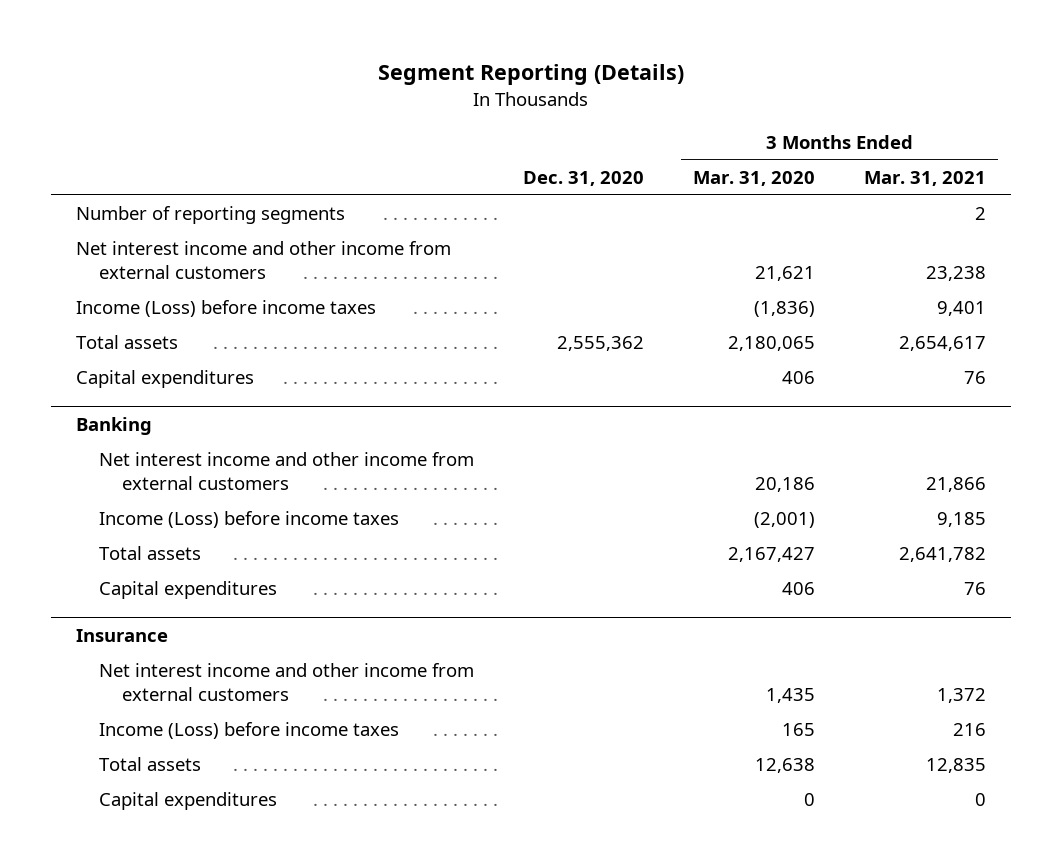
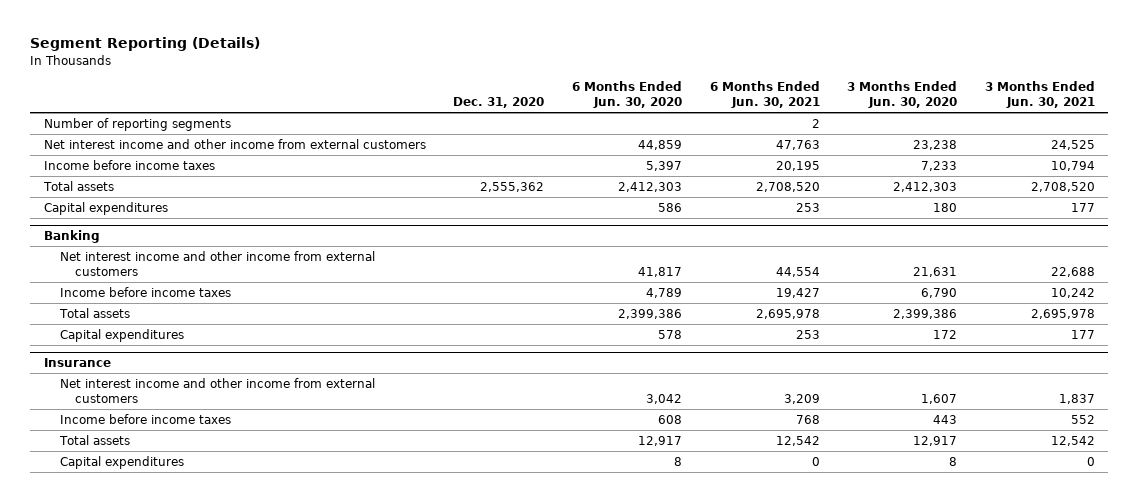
- | Dec. 31, 2020 | 3 Months Ended Mar. 31, 2020 | 3 Months Ended Mar. 31, 2021
+ | Dec. 31, 2020 | 6 Months Ended Jun. 30, 2020 | 6 Months Ended Jun. 30, 2021 | 3 Months Ended Jun. 30, 2020 | 3 Months Ended Jun. 30, 2021
- Income (Loss) before income taxes | | (1,836) | 9,401
+ Income before income taxes | | 5,397 | 20,195 | 7,233 | 10,794
@ Banking
- Income (Loss) before income taxes | | (2,001) | 9,185
+ Income before income taxes | | 4,789 | 19,427 | 6,790 | 10,242
@ Insurance
- Income (Loss) before income taxes | | 165 | 216
+ Income before income taxes | | 608 | 768 | 443 | 552

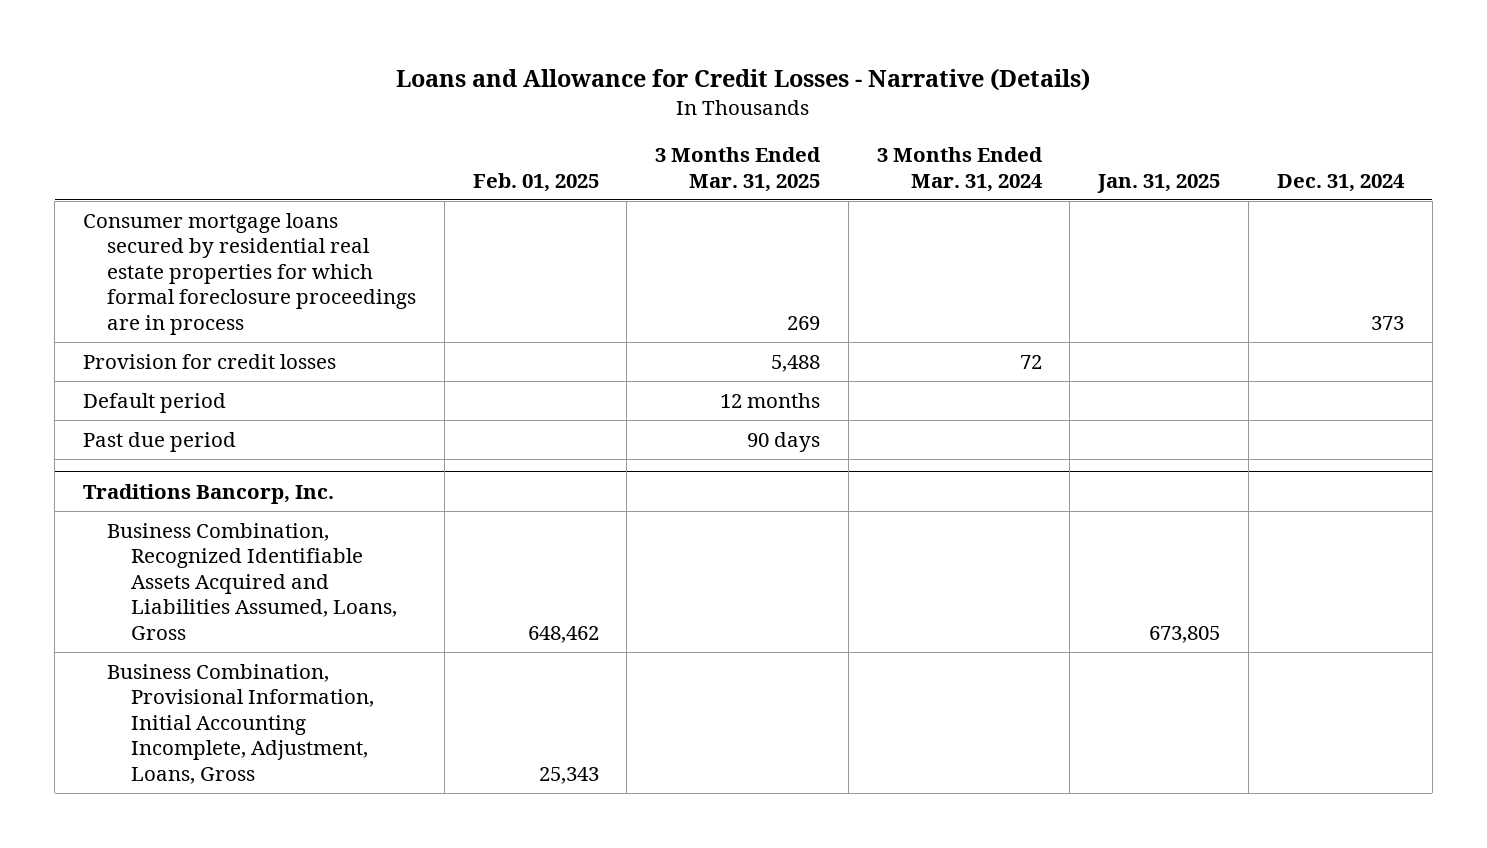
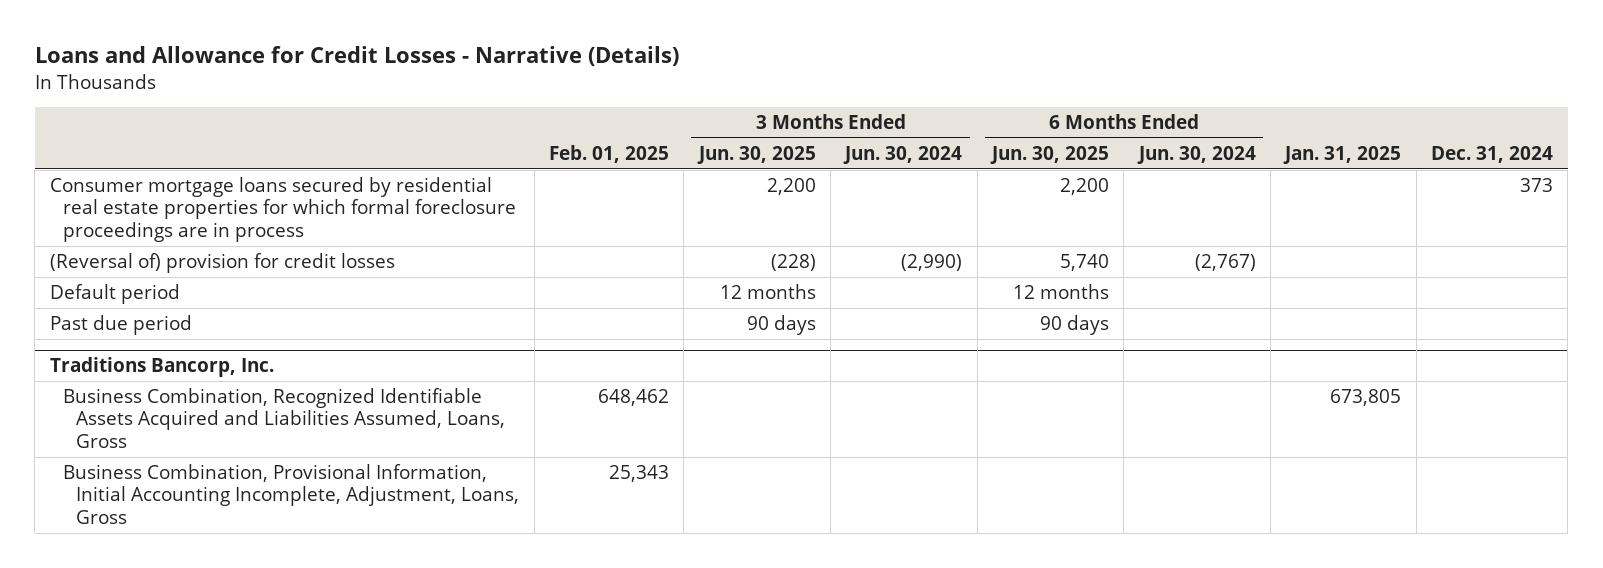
- | Feb. 01, 2025 | 3 Months Ended Mar. 31, 2025 | 3 Months Ended Mar. 31, 2024 | Jan. 31, 2025 | Dec. 31, 2024
+ | Feb. 01, 2025 | 3 Months Ended Jun. 30, 2025 | 3 Months Ended Jun. 30, 2024 | 6 Months Ended Jun. 30, 2025 | 6 Months Ended Jun. 30, 2024 | Jan. 31, 2025 | Dec. 31, 2024
- Provision for credit losses | | 5,488 | 72 | |
+ (Reversal of) provision for credit losses | | (228) | (2,990) | 5,740 | (2,767) | |

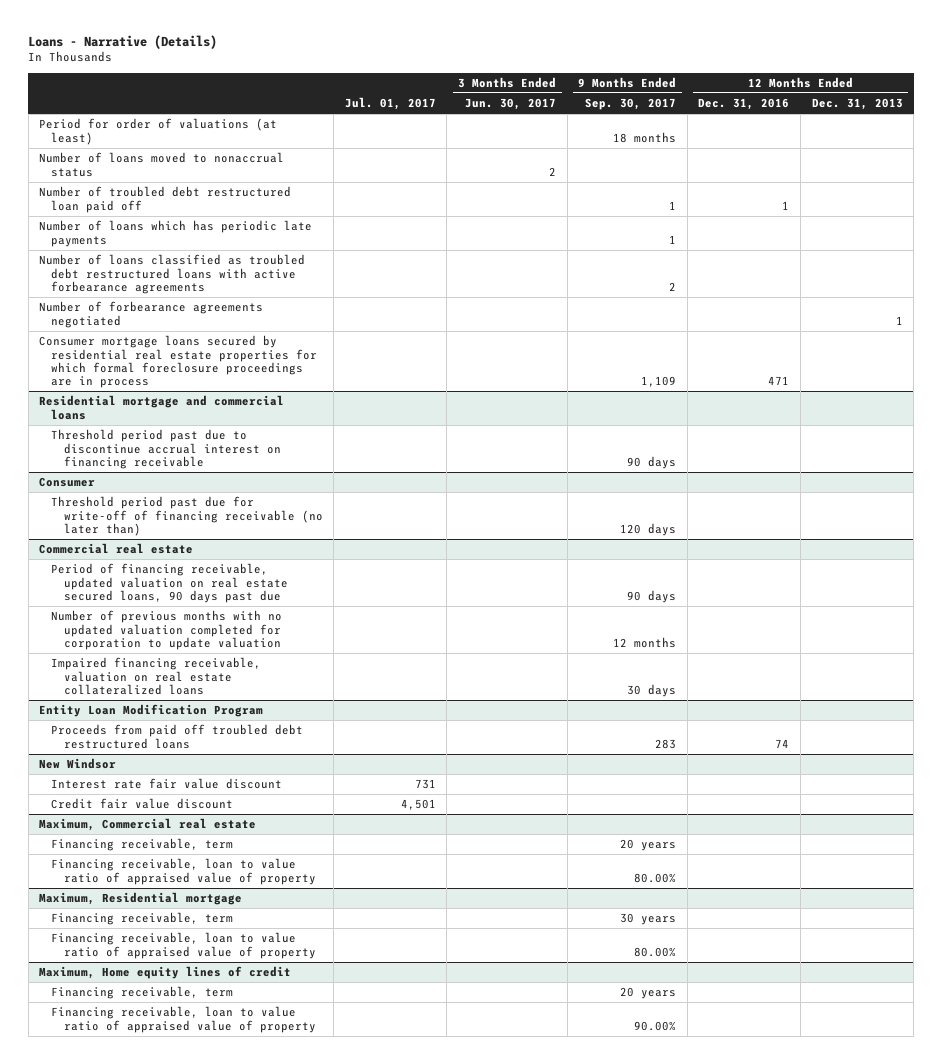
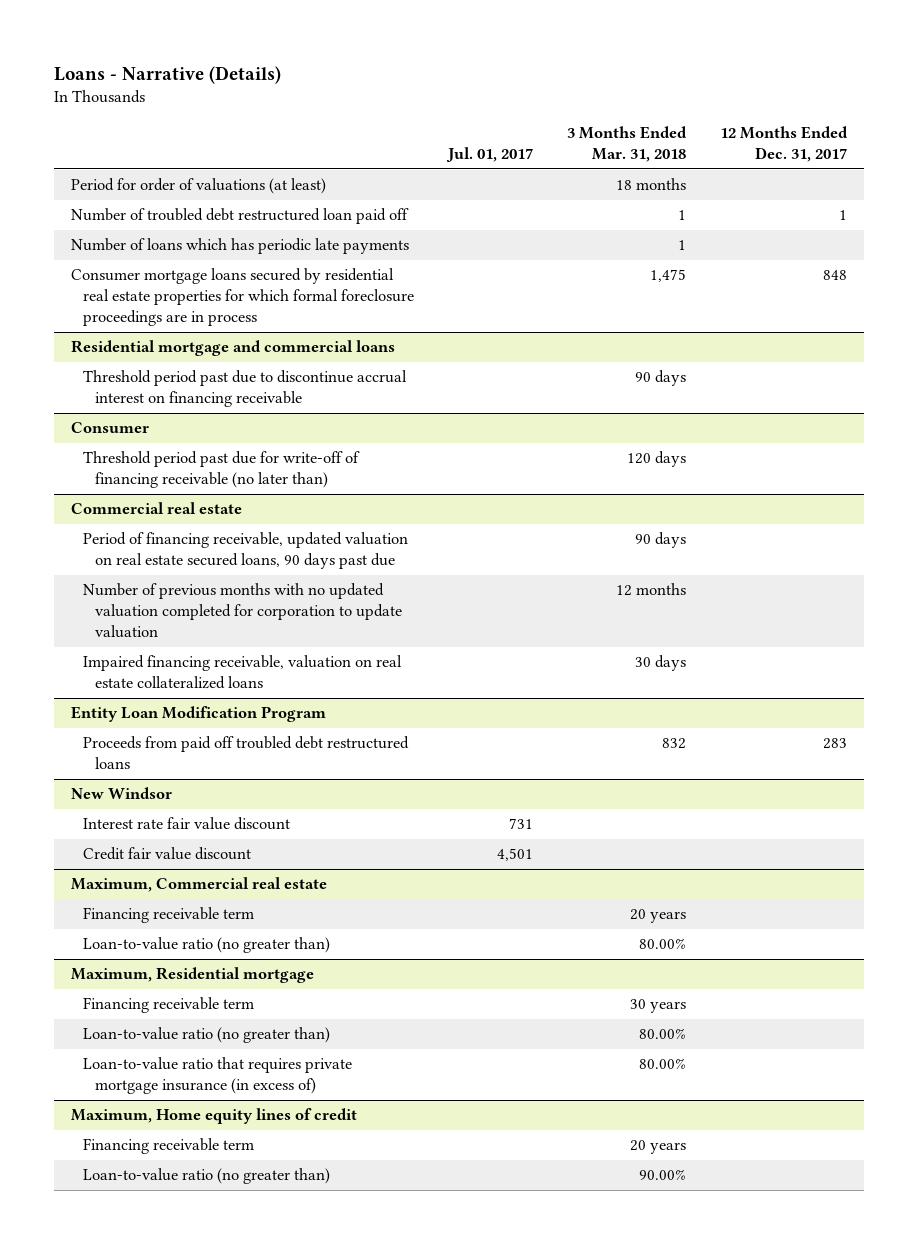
- | Jul. 01, 2017 | 3 Months Ended Jun. 30, 2017 | 9 Months Ended Sep. 30, 2017 | 12 Months Ended Dec. 31, 2016 | 12 Months Ended Dec. 31, 2013
+ | Jul. 01, 2017 | 3 Months Ended Mar. 31, 2018 | 12 Months Ended Dec. 31, 2017
- Number of loans moved to nonaccrual status | | 2 | | |
- Number of loans classified as troubled debt restructured loans with active forbearance agreements | | | 2 | |
- Number of forbearance agreements negotiated | | | | | 1
@ Maximum, Commercial real estate
- Financing receivable, term | | | 20 years | |
- Financing receivable, loan to value ratio of appraised value of property | | | 80.00% | |
+ Financing receivable term | | 20 years |
+ Loan-to-value ratio (no greater than) | | 80.00% |
@ Maximum, Residential mortgage
- Financing receivable, term | | | 30 years | |
- Financing receivable, loan to value ratio of appraised value of property | | | 80.00% | |
+ Financing receivable term | | 30 years |
+ Loan-to-value ratio (no greater than) | | 80.00% |
+ Loan-to-value ratio that requires private mortgage insurance (in excess of) | | 80.00% |
@ Maximum, Home equity lines of credit
- Financing receivable, term | | | 20 years | |
- Financing receivable, loan to value ratio of appraised value of property | | | 90.00% | |
+ Financing receivable term | | 20 years |
+ Loan-to-value ratio (no greater than) | | 90.00% |

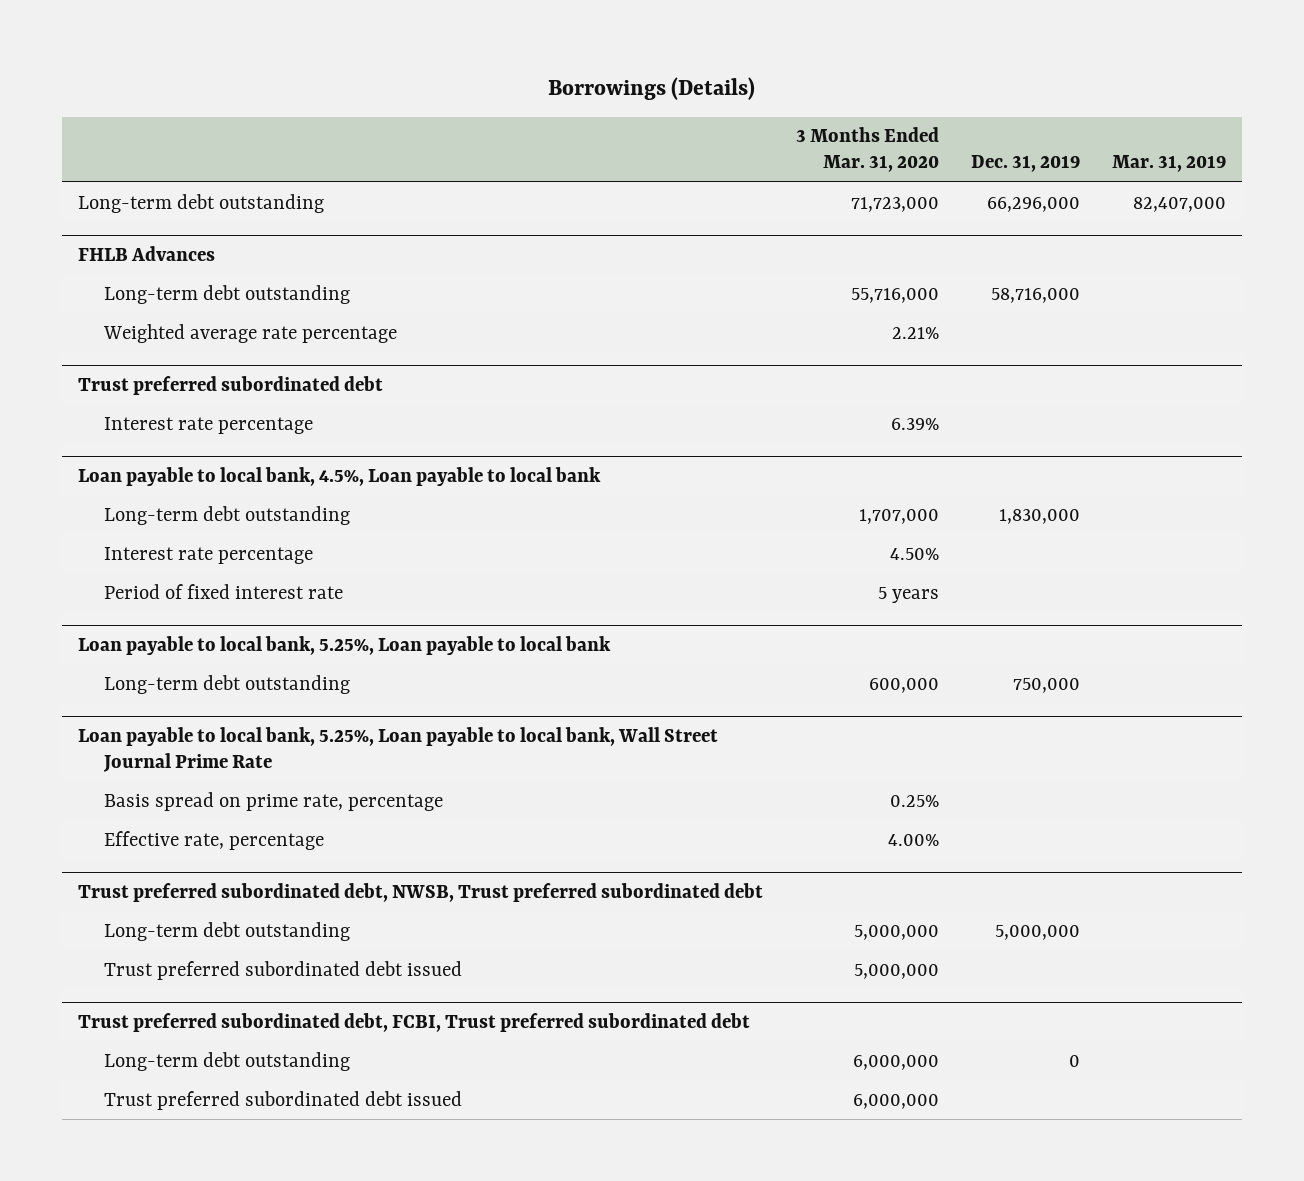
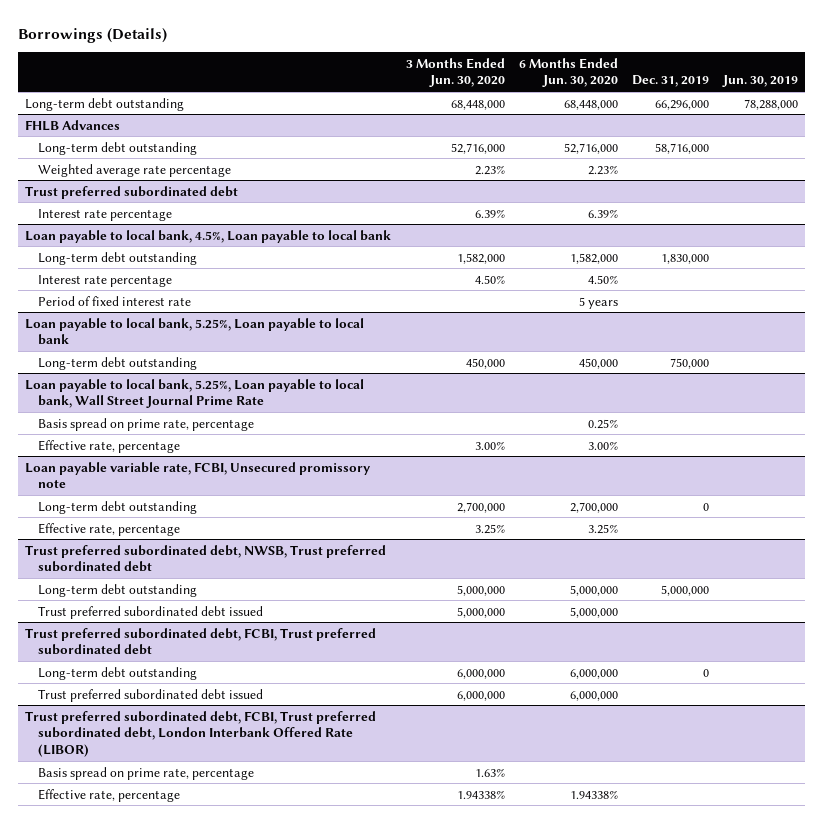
- | 3 Months Ended Mar. 31, 2020 | Dec. 31, 2019 | Mar. 31, 2019
+ | 3 Months Ended Jun. 30, 2020 | 6 Months Ended Jun. 30, 2020 | Dec. 31, 2019 | Jun. 30, 2019
+ Loan payable variable rate, FCBI, Unsecured promissory note
+ Long-term debt outstanding | 2,700,000 | 2,700,000 | 0 |
+ Effective rate, percentage | 3.25% | 3.25% | |
+ Trust preferred subordinated debt, FCBI, Trust preferred subordinated debt, London Interbank Offered Rate (LIBOR)
+ Basis spread on prime rate, percentage | 1.63% | | |
+ Effective rate, percentage | 1.94338% | 1.94338% | |

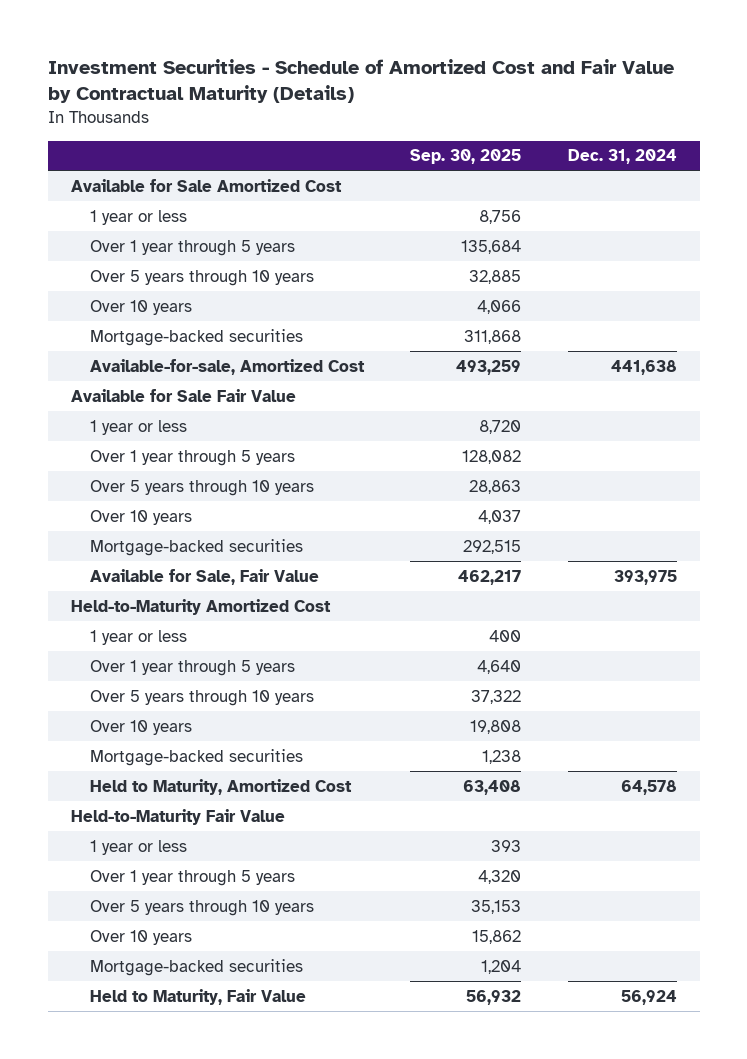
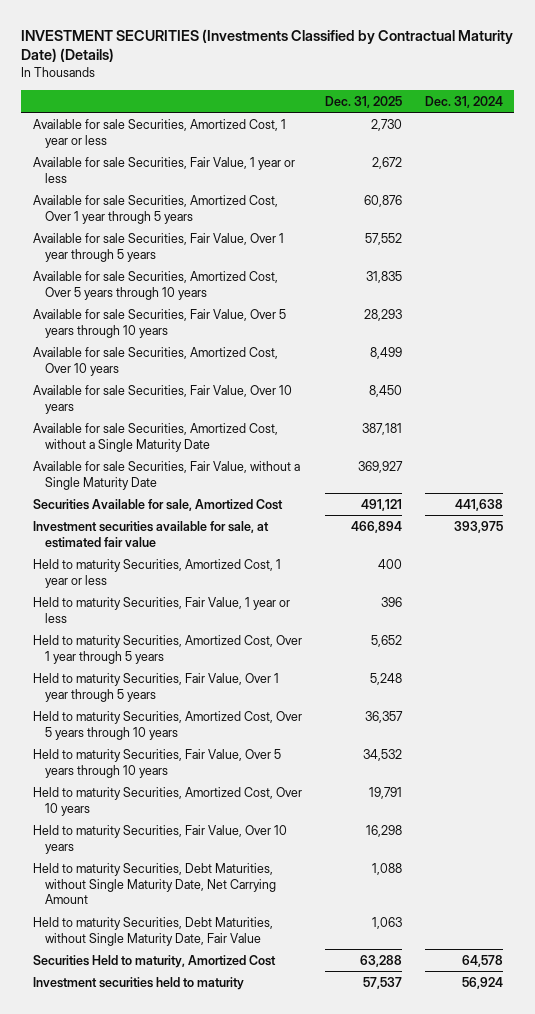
- Investment Securities - Schedule of Amortized Cost and Fair Value by Contractual Maturity (Details)
+ INVESTMENT SECURITIES (Investments Classified by Contractual Maturity Date) (Details)
- | Sep. 30, 2025 | Dec. 31, 2024
+ | Dec. 31, 2025 | Dec. 31, 2024
- Available for Sale Amortized Cost
- 1 year or less | 8,756 |
- Over 1 year through 5 years | 135,684 |
- Over 5 years through 10 years | 32,885 |
- Over 10 years | 4,066 |
- Mortgage-backed securities | 311,868 |
- Available-for-sale, Amortized Cost | 493,259 | 441,638
- Available for Sale Fair Value
- 1 year or less | 8,720 |
- Over 1 year through 5 years | 128,082 |
- Over 5 years through 10 years | 28,863 |
- Over 10 years | 4,037 |
- Mortgage-backed securities | 292,515 |
- Available for Sale, Fair Value | 462,217 | 393,975
- Held-to-Maturity Amortized Cost
- 1 year or less | 400 |
- Over 1 year through 5 years | 4,640 |
- Over 5 years through 10 years | 37,322 |
- Over 10 years | 19,808 |
- Mortgage-backed securities | 1,238 |
- Held to Maturity, Amortized Cost | 63,408 | 64,578
- Held-to-Maturity Fair Value
- 1 year or less | 393 |
- Over 1 year through 5 years | 4,320 |
- Over 5 years through 10 years | 35,153 |
- Over 10 years | 15,862 |
- Mortgage-backed securities | 1,204 |
- Held to Maturity, Fair Value | 56,932 | 56,924
+ Available for sale Securities, Amortized Cost, 1 year or less | 2,730 |
+ Available for sale Securities, Fair Value, 1 year or less | 2,672 |
+ Available for sale Securities, Amortized Cost, Over 1 year through 5 years | 60,876 |
+ Available for sale Securities, Fair Value, Over 1 year through 5 years | 57,552 |
+ Available for sale Securities, Amortized Cost, Over 5 years through 10 years | 31,835 |
+ Available for sale Securities, Fair Value, Over 5 years through 10 years | 28,293 |
+ Available for sale Securities, Amortized Cost, Over 10 years | 8,499 |
+ Available for sale Securities, Fair Value, Over 10 years | 8,450 |
+ Available for sale Securities, Amortized Cost, without a Single Maturity Date | 387,181 |
+ Available for sale Securities, Fair Value, without a Single Maturity Date | 369,927 |
+ Securities Available for sale, Amortized Cost | 491,121 | 441,638
+ Investment securities available for sale, at estimated fair value | 466,894 | 393,975
+ Held to maturity Securities, Amortized Cost, 1 year or less | 400 |
+ Held to maturity Securities, Fair Value, 1 year or less | 396 |
+ Held to maturity Securities, Amortized Cost, Over 1 year through 5 years | 5,652 |
+ Held to maturity Securities, Fair Value, Over 1 year through 5 years | 5,248 |
+ Held to maturity Securities, Amortized Cost, Over 5 years through 10 years | 36,357 |
+ Held to maturity Securities, Fair Value, Over 5 years through 10 years | 34,532 |
+ Held to maturity Securities, Amortized Cost, Over 10 years | 19,791 |
+ Held to maturity Securities, Fair Value, Over 10 years | 16,298 |
+ Held to maturity Securities, Debt Maturities, without Single Maturity Date, Net Carrying Amount | 1,088 |
+ Held to maturity Securities, Debt Maturities, without Single Maturity Date, Fair Value | 1,063 |
+ Securities Held to maturity, Amortized Cost | 63,288 | 64,578
+ Investment securities held to maturity | 57,537 | 56,924

